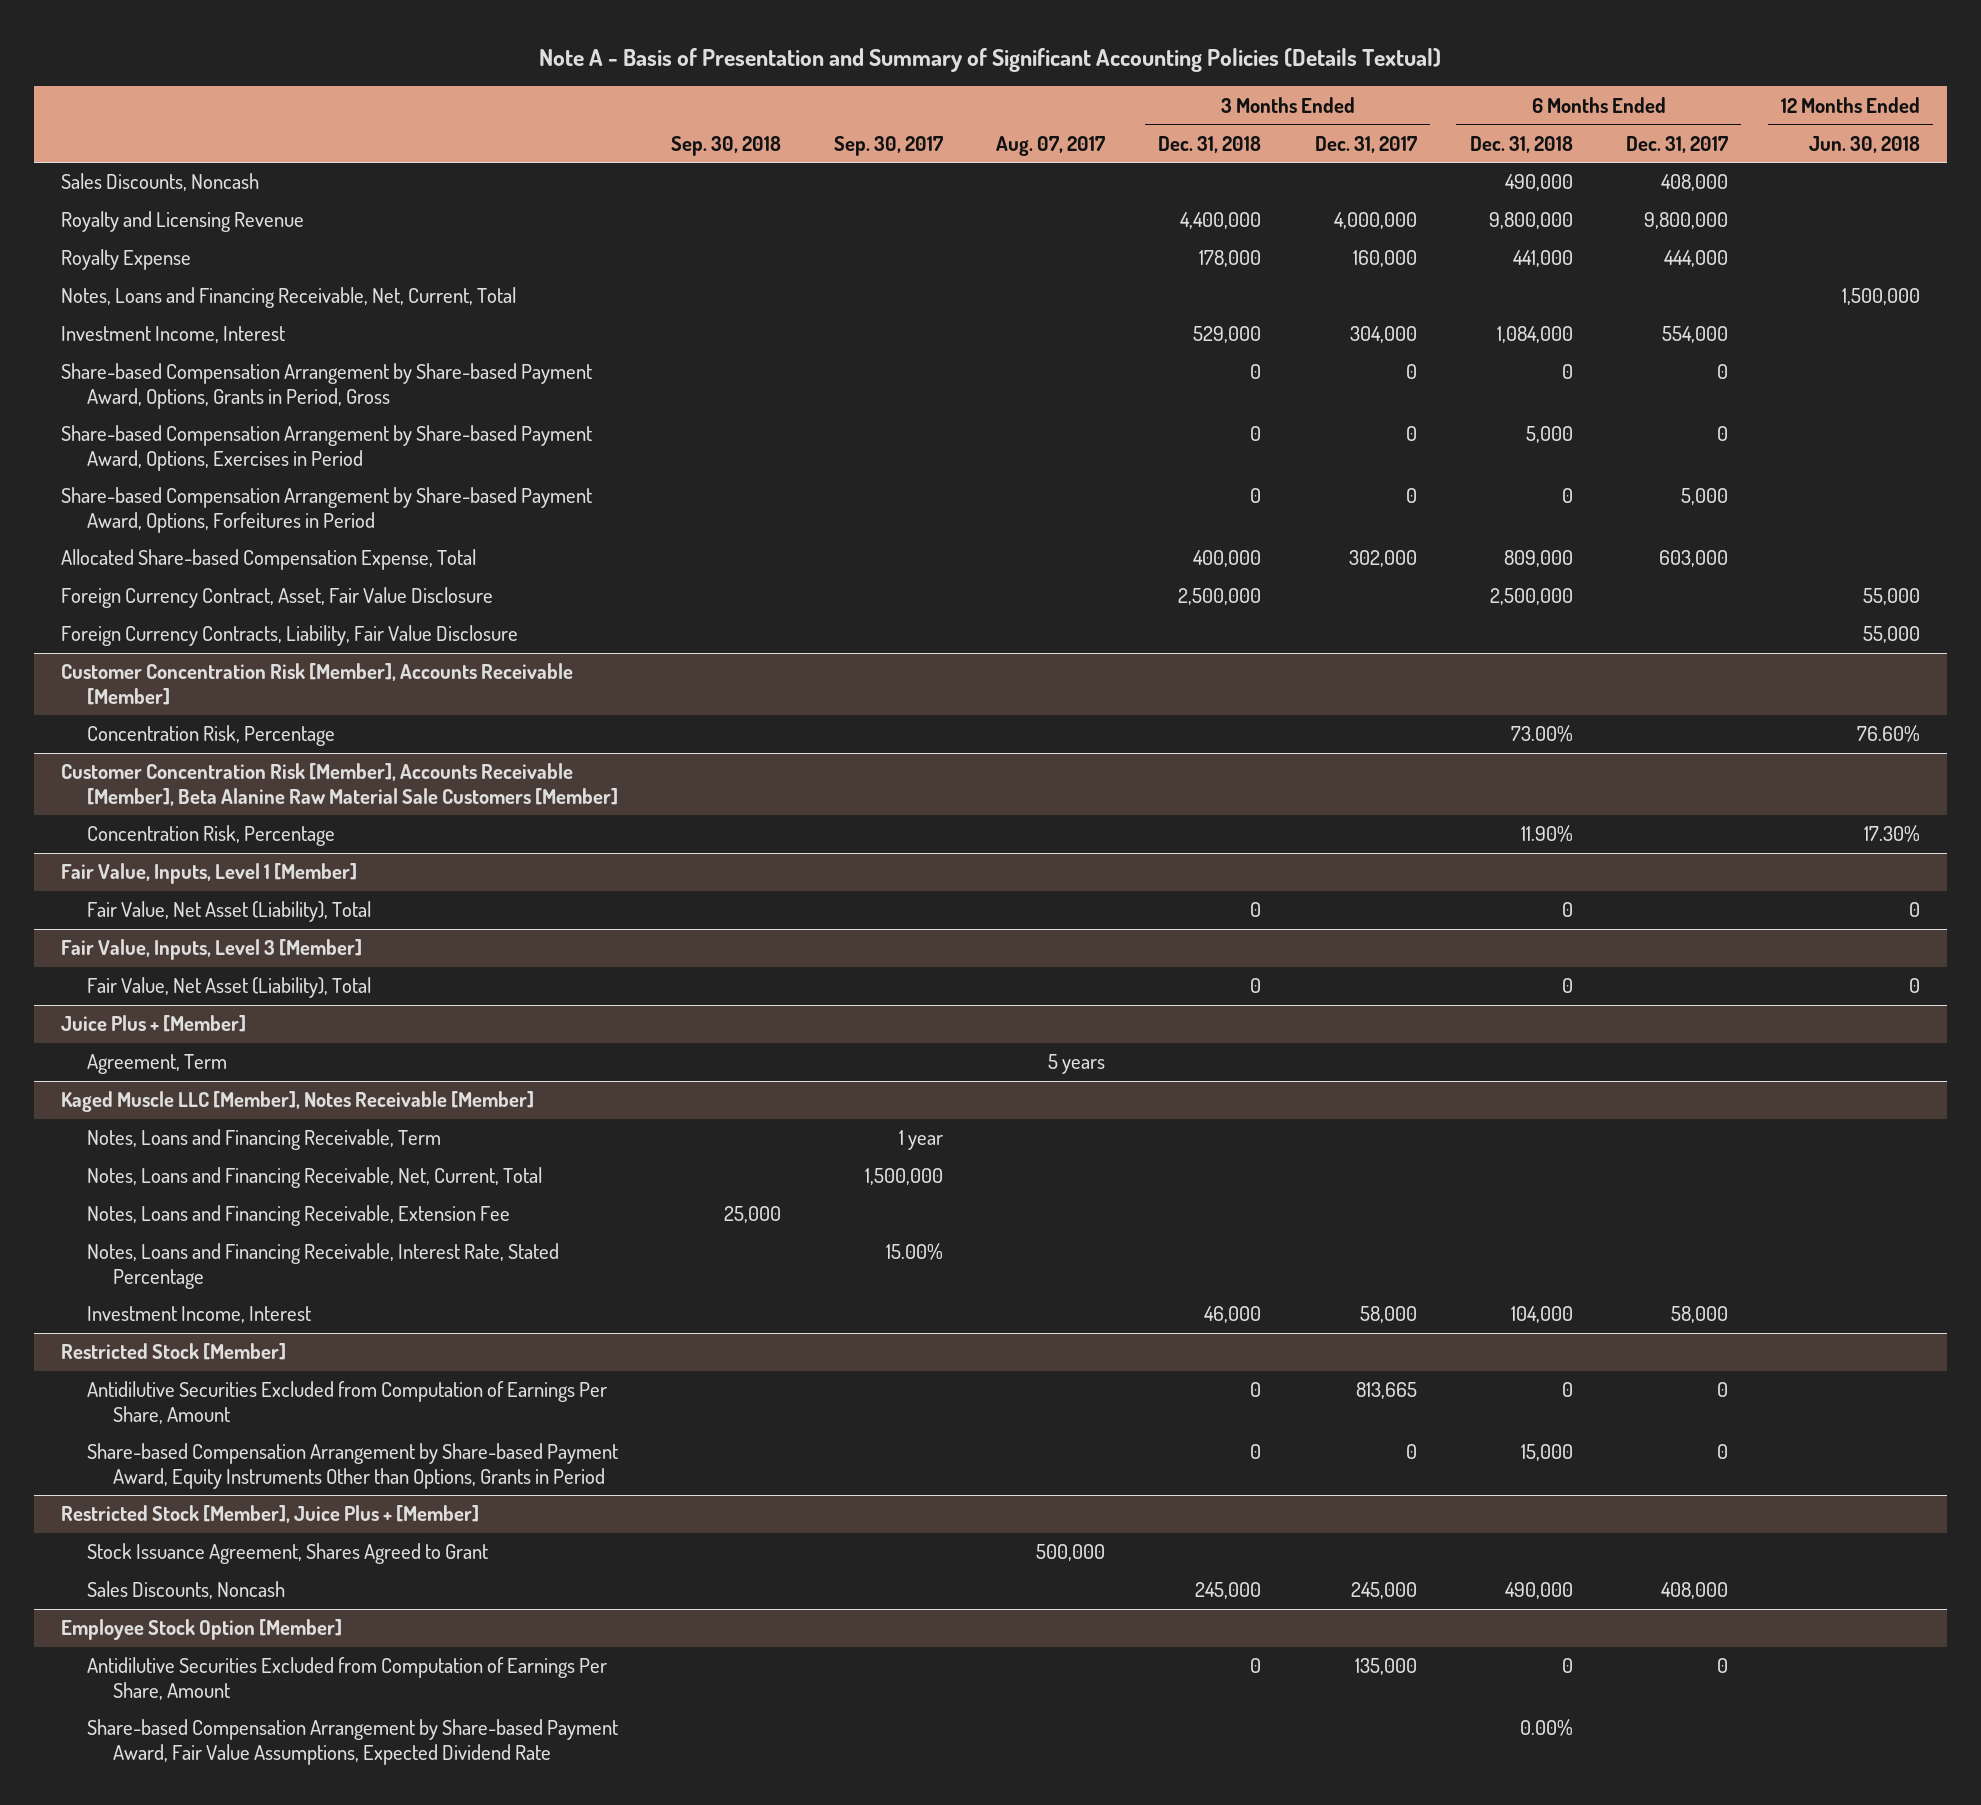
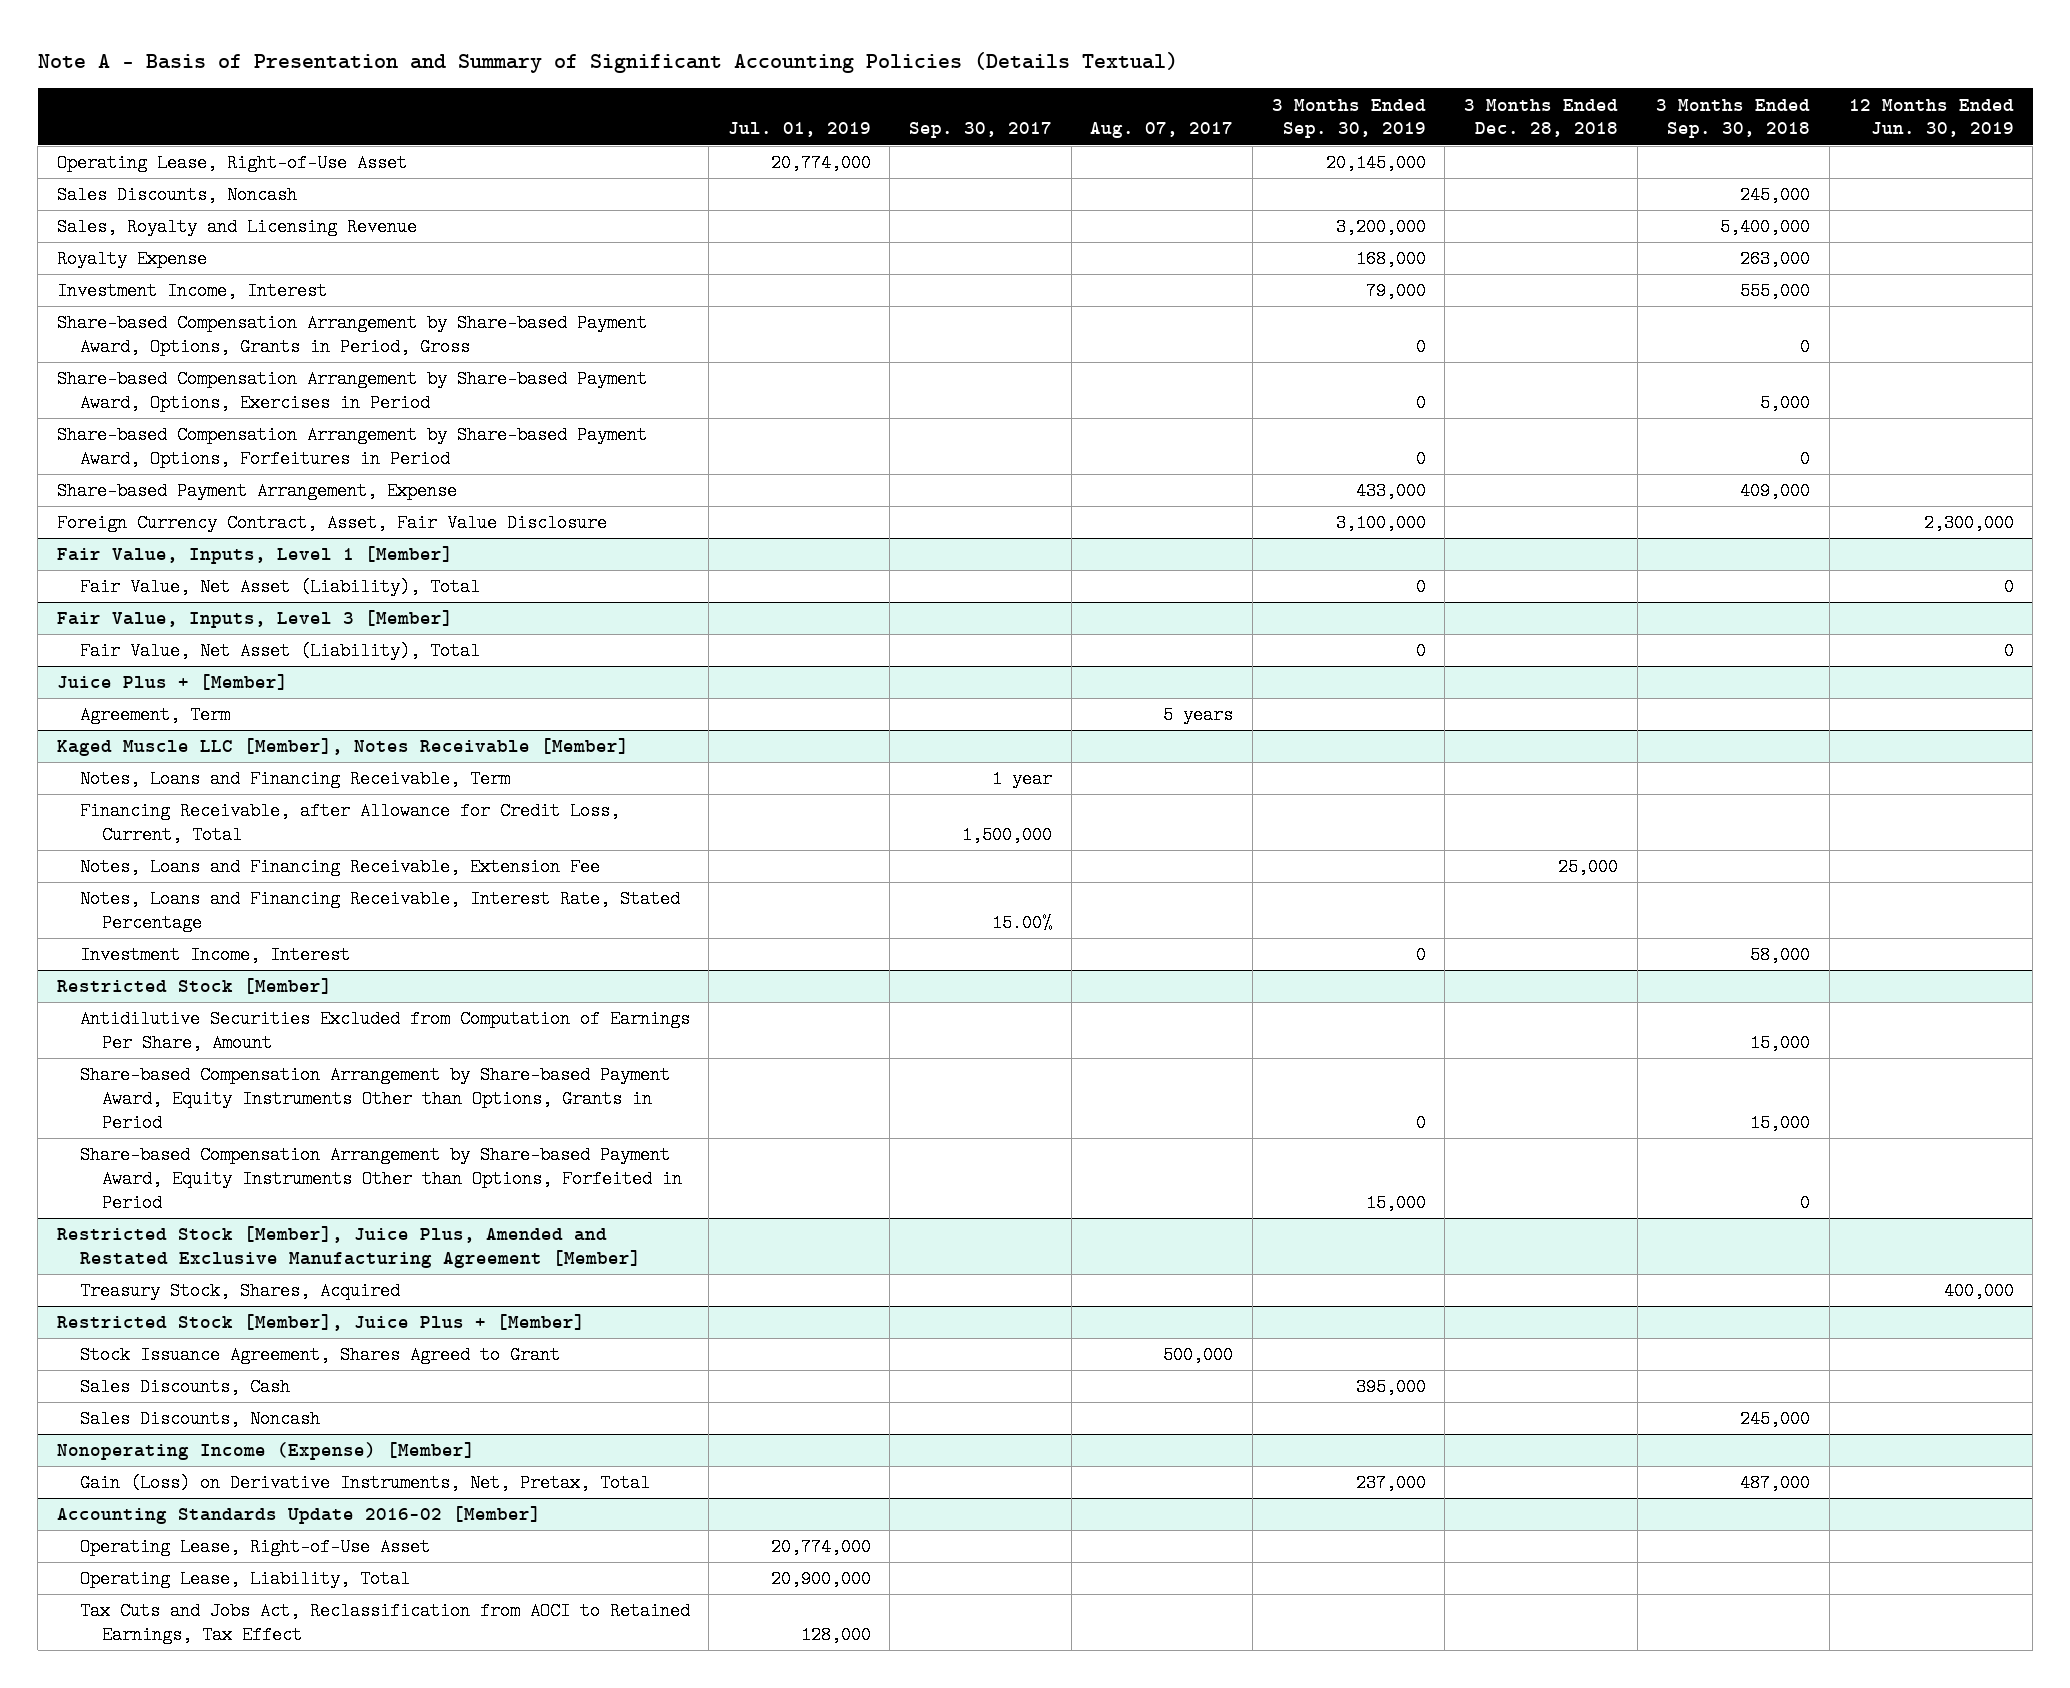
- | Sep. 30, 2018 | Sep. 30, 2017 | Aug. 07, 2017 | 3 Months Ended Dec. 31, 2018 | 3 Months Ended Dec. 31, 2017 | 6 Months Ended Dec. 31, 2018 | 6 Months Ended Dec. 31, 2017 | 12 Months Ended Jun. 30, 2018
+ | Jul. 01, 2019 | Sep. 30, 2017 | Aug. 07, 2017 | 3 Months Ended Sep. 30, 2019 | 3 Months Ended Dec. 28, 2018 | 3 Months Ended Sep. 30, 2018 | 12 Months Ended Jun. 30, 2019
+ Operating Lease, Right-of-Use Asset | 20,774,000 | | | 20,145,000 | | |
- Royalty and Licensing Revenue | | | | 4,400,000 | 4,000,000 | 9,800,000 | 9,800,000 |
+ Sales, Royalty and Licensing Revenue | | | | 3,200,000 | | 5,400,000 |
- Notes, Loans and Financing Receivable, Net, Current, Total | | | | | | | | 1,500,000
- Allocated Share-based Compensation Expense, Total | | | | 400,000 | 302,000 | 809,000 | 603,000 |
+ Share-based Payment Arrangement, Expense | | | | 433,000 | | 409,000 |
- Foreign Currency Contracts, Liability, Fair Value Disclosure | | | | | | | | 55,000
- Customer Concentration Risk [Member], Accounts Receivable [Member]
- Concentration Risk, Percentage | | | | | | 73.00% | | 76.60%
- Customer Concentration Risk [Member], Accounts Receivable [Member], Beta Alanine Raw Material Sale Customers [Member]
- Concentration Risk, Percentage | | | | | | 11.90% | | 17.30%
@ Kaged Muscle LLC [Member], Notes Receivable [Member]
- Notes, Loans and Financing Receivable, Net, Current, Total | | 1,500,000 | | | | | |
+ Financing Receivable, after Allowance for Credit Loss, Current, Total | | 1,500,000 | | | | |
@ Restricted Stock [Member]
+ Share-based Compensation Arrangement by Share-based Payment Award, Equity Instruments Other than Options, Forfeited in Period | | | | 15,000 | | 0 |
+ Restricted Stock [Member], Juice Plus, Amended and Restated Exclusive Manufacturing Agreement [Member]
+ Treasury Stock, Shares, Acquired | | | | | | | 400,000
@ Restricted Stock [Member], Juice Plus + [Member]
+ Sales Discounts, Cash | | | | 395,000 | | |
- Employee Stock Option [Member]
- Antidilutive Securities Excluded from Computation of Earnings Per Share, Amount | | | | 0 | 135,000 | 0 | 0 |
- Share-based Compensation Arrangement by Share-based Payment Award, Fair Value Assumptions, Expected Dividend Rate | | | | | | 0.00% | |
+ Nonoperating Income (Expense) [Member]
+ Gain (Loss) on Derivative Instruments, Net, Pretax, Total | | | | 237,000 | | 487,000 |
+ Accounting Standards Update 2016-02 [Member]
+ Operating Lease, Right-of-Use Asset | 20,774,000 | | | | | |
+ Operating Lease, Liability, Total | 20,900,000 | | | | | |
+ Tax Cuts and Jobs Act, Reclassification from AOCI to Retained Earnings, Tax Effect | 128,000 | | | | | |

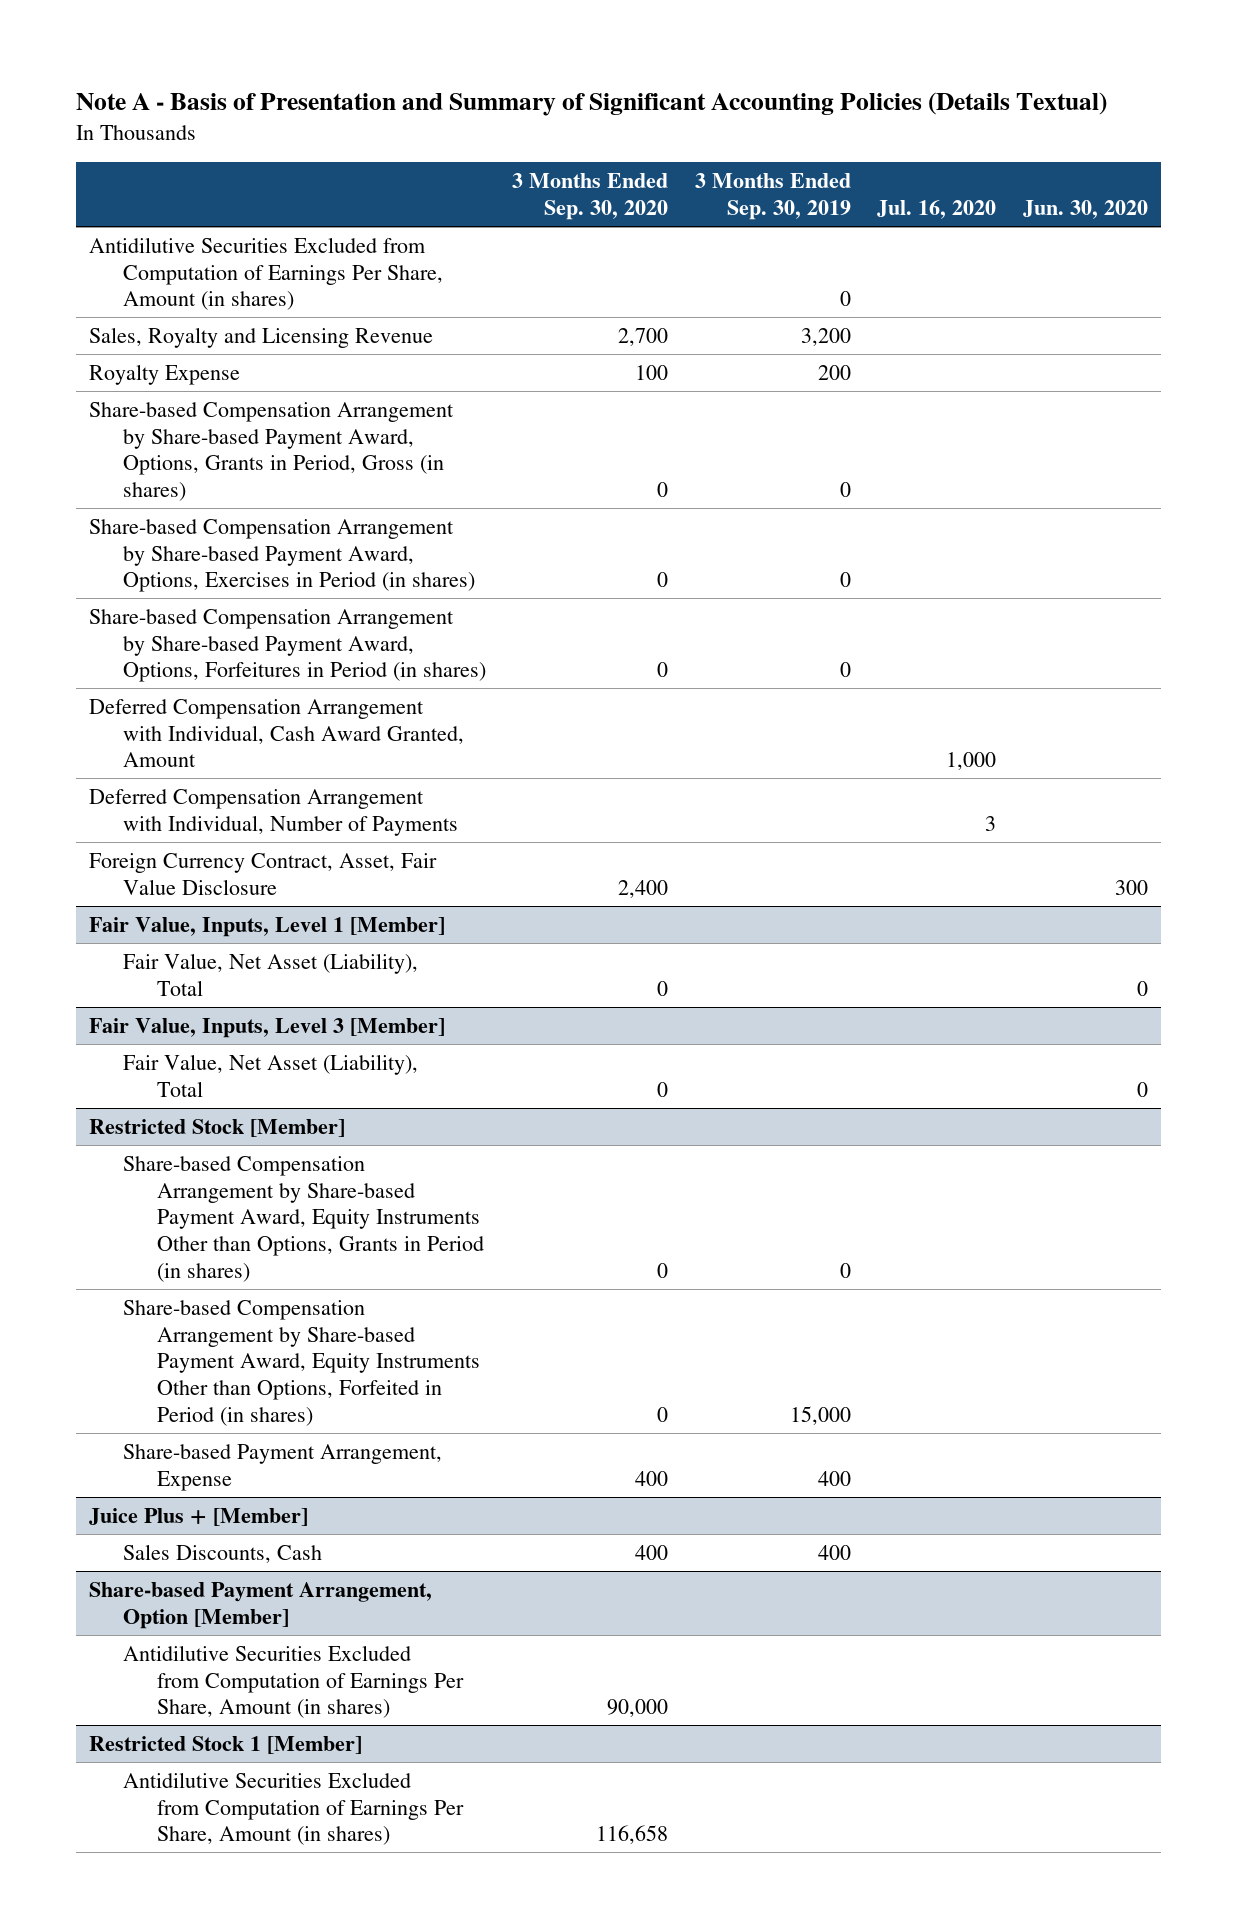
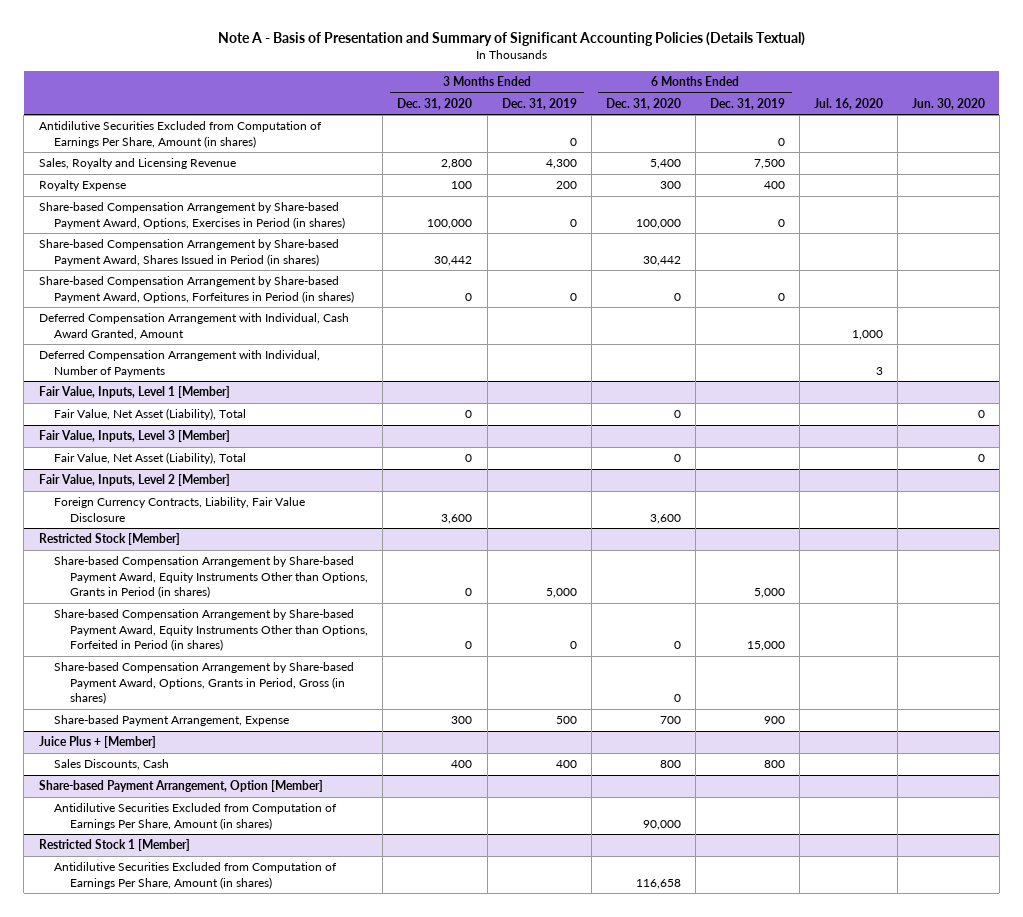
- | 3 Months Ended Sep. 30, 2020 | 3 Months Ended Sep. 30, 2019 | Jul. 16, 2020 | Jun. 30, 2020
+ | 3 Months Ended Dec. 31, 2020 | 3 Months Ended Dec. 31, 2019 | 6 Months Ended Dec. 31, 2020 | 6 Months Ended Dec. 31, 2019 | Jul. 16, 2020 | Jun. 30, 2020
- Share-based Compensation Arrangement by Share-based Payment Award, Options, Grants in Period, Gross (in shares) | 0 | 0 | |
+ Share-based Compensation Arrangement by Share-based Payment Award, Shares Issued in Period (in shares) | 30,442 | | 30,442 | | |
- Foreign Currency Contract, Asset, Fair Value Disclosure | 2,400 | | | 300
+ Fair Value, Inputs, Level 2 [Member]
+ Foreign Currency Contracts, Liability, Fair Value Disclosure | 3,600 | | 3,600 | | |
@ Restricted Stock [Member]
+ Share-based Compensation Arrangement by Share-based Payment Award, Options, Grants in Period, Gross (in shares) | | | 0 | | |

